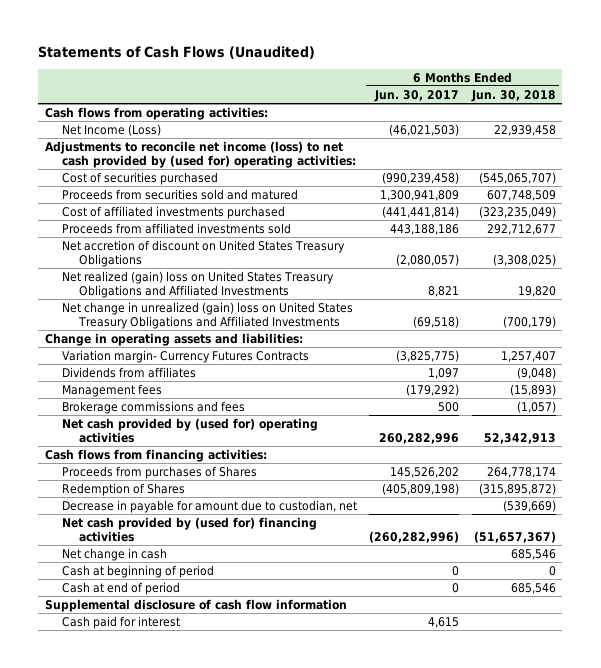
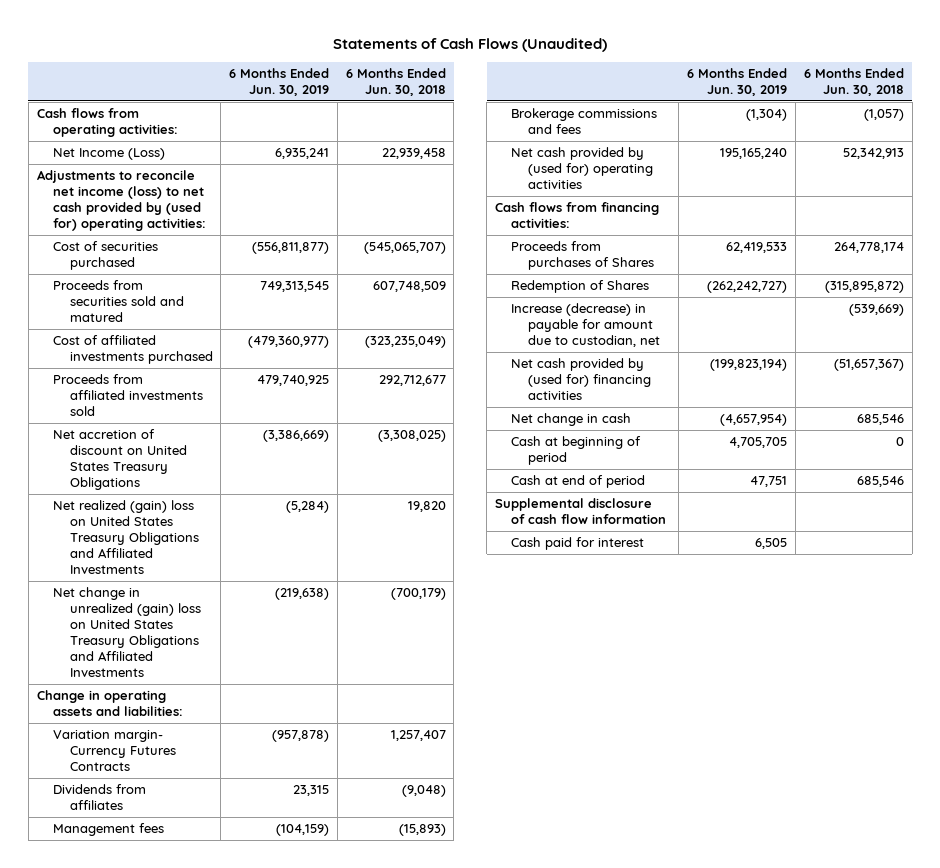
- | 6 Months Ended Jun. 30, 2017 | 6 Months Ended Jun. 30, 2018
+ | 6 Months Ended Jun. 30, 2019 | 6 Months Ended Jun. 30, 2018
- Decrease in payable for amount due to custodian, net | | (539,669)
+ Increase (decrease) in payable for amount due to custodian, net | | (539,669)

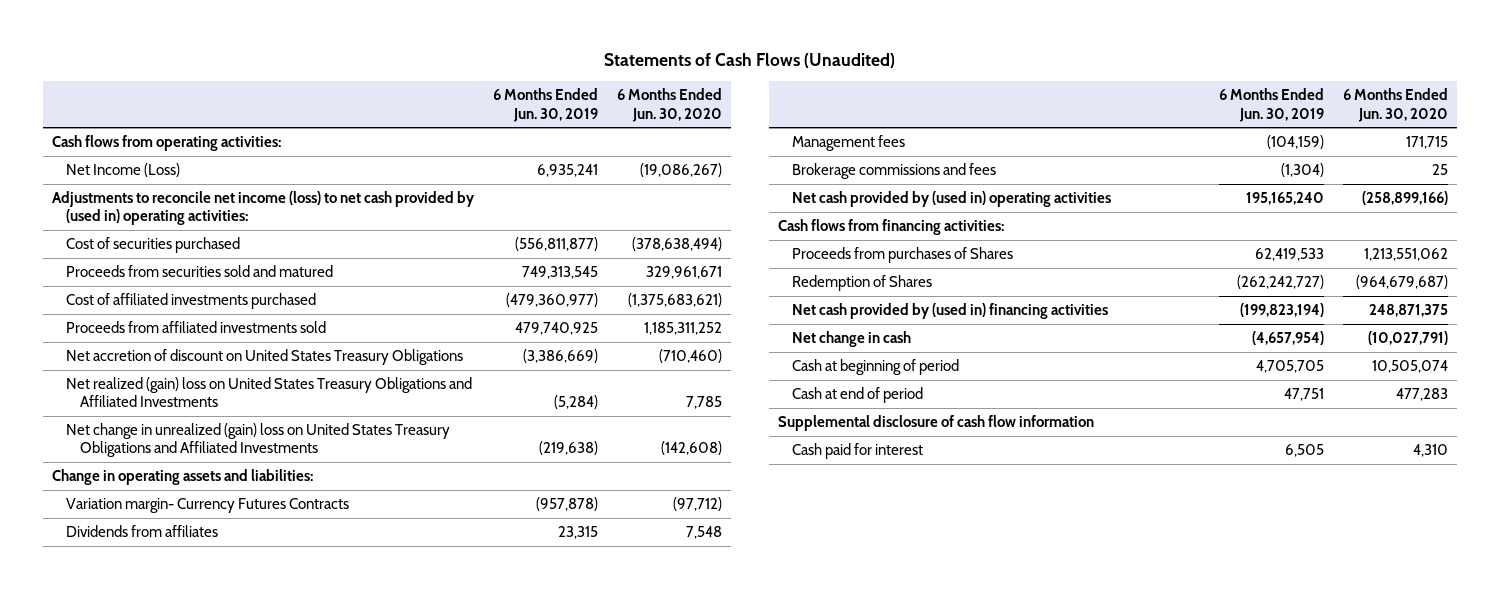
- | 6 Months Ended Jun. 30, 2019 | 6 Months Ended Jun. 30, 2018
+ | 6 Months Ended Jun. 30, 2019 | 6 Months Ended Jun. 30, 2020
- Adjustments to reconcile net income (loss) to net cash provided by (used for) operating activities:
+ Adjustments to reconcile net income (loss) to net cash provided by (used in) operating activities:
- Net cash provided by (used for) operating activities | 195,165,240 | 52,342,913
+ Net cash provided by (used in) operating activities | 195,165,240 | (258,899,166)
- Increase (decrease) in payable for amount due to custodian, net | | (539,669)
- Net cash provided by (used for) financing activities | (199,823,194) | (51,657,367)
+ Net cash provided by (used in) financing activities | (199,823,194) | 248,871,375

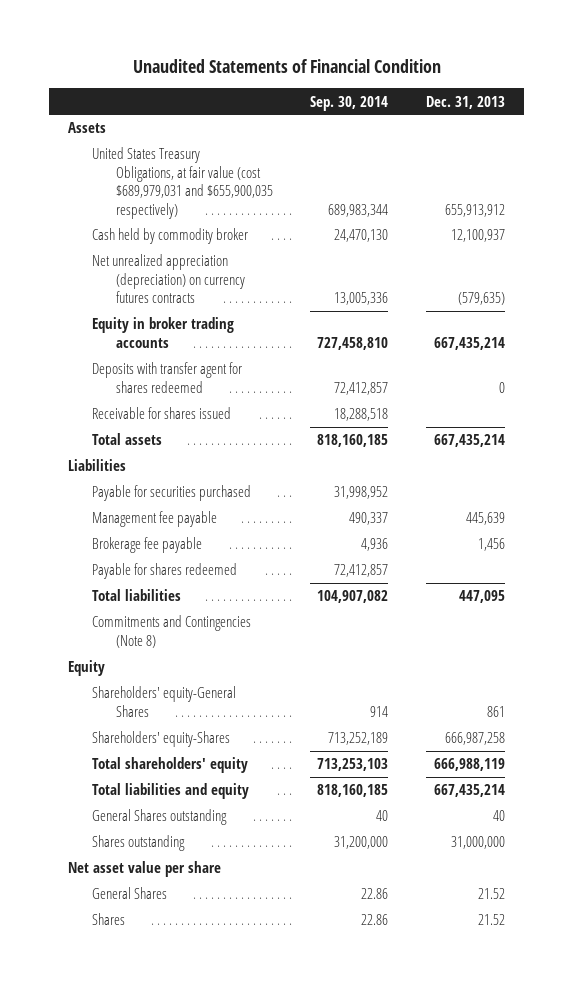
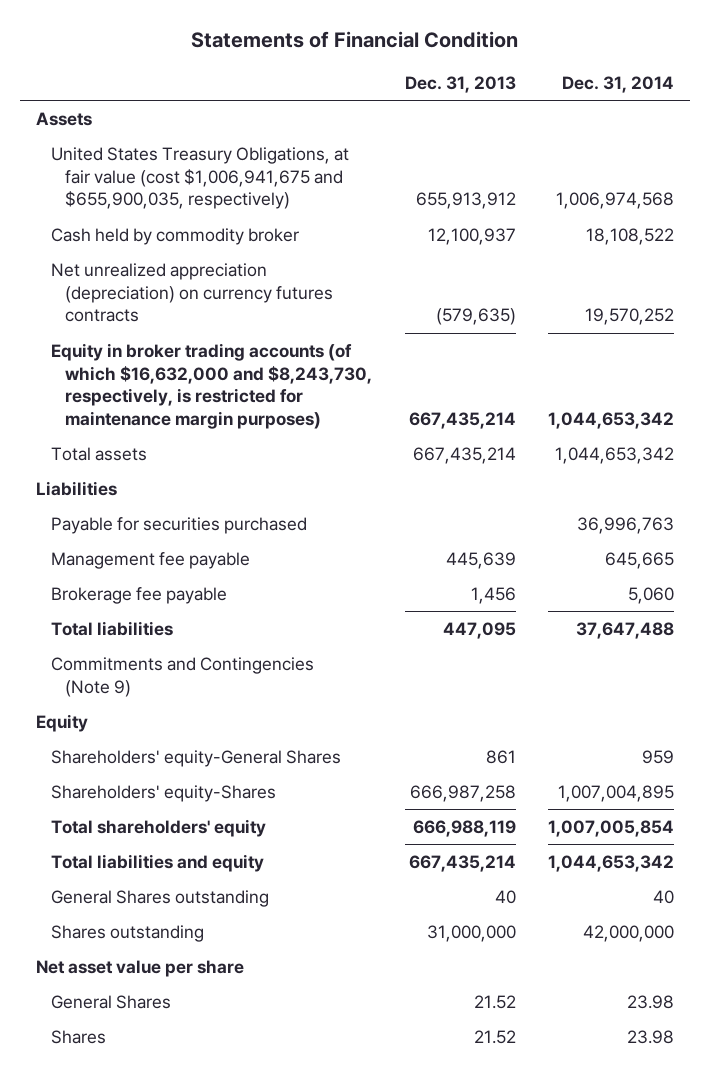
- Unaudited Statements of Financial Condition
+ Statements of Financial Condition
- | Sep. 30, 2014 | Dec. 31, 2013
+ | Dec. 31, 2013 | Dec. 31, 2014
- United States Treasury Obligations, at fair value (cost $689,979,031 and $655,900,035 respectively) | 689,983,344 | 655,913,912
+ United States Treasury Obligations, at fair value (cost $1,006,941,675 and $655,900,035, respectively) | 655,913,912 | 1,006,974,568
- Equity in broker trading accounts | 727,458,810 | 667,435,214
- Deposits with transfer agent for shares redeemed | 72,412,857 | 0
- Receivable for shares issued | 18,288,518 |
+ Equity in broker trading accounts (of which $16,632,000 and $8,243,730, respectively, is restricted for maintenance margin purposes) | 667,435,214 | 1,044,653,342
- Payable for shares redeemed | 72,412,857 |
- Commitments and Contingencies (Note 8)
+ Commitments and Contingencies (Note 9)

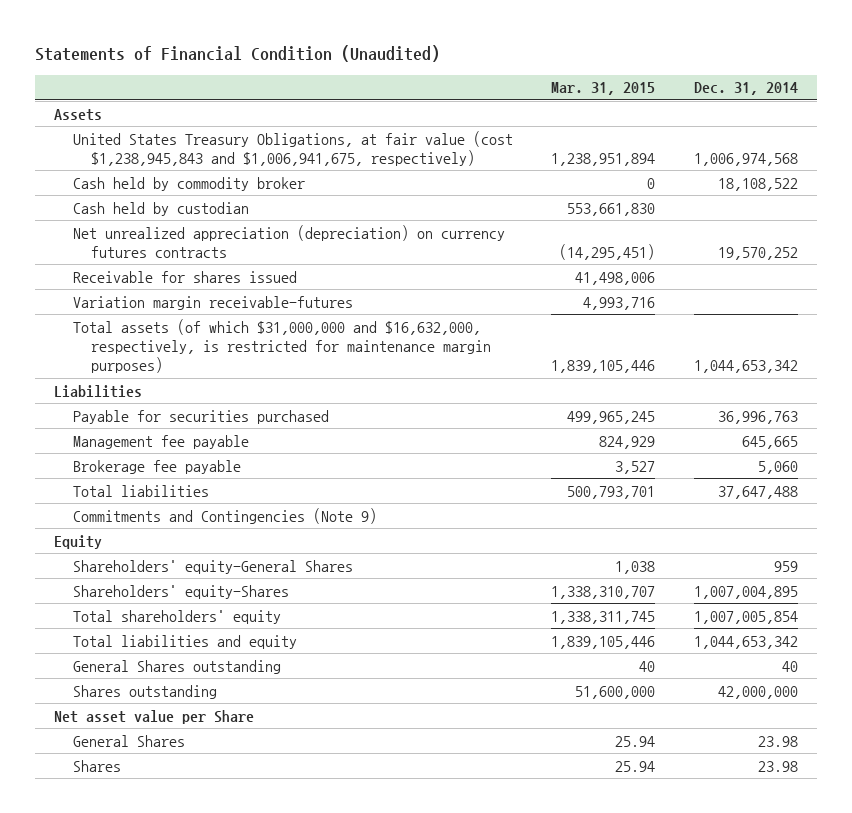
- Statements of Financial Condition
+ Statements of Financial Condition (Unaudited)
- | Dec. 31, 2013 | Dec. 31, 2014
+ | Mar. 31, 2015 | Dec. 31, 2014
- United States Treasury Obligations, at fair value (cost $1,006,941,675 and $655,900,035, respectively) | 655,913,912 | 1,006,974,568
+ United States Treasury Obligations, at fair value (cost $1,238,945,843 and $1,006,941,675, respectively) | 1,238,951,894 | 1,006,974,568
+ Cash held by custodian | 553,661,830 |
- Equity in broker trading accounts (of which $16,632,000 and $8,243,730, respectively, is restricted for maintenance margin purposes) | 667,435,214 | 1,044,653,342
- Total assets | 667,435,214 | 1,044,653,342
+ Receivable for shares issued | 41,498,006 |
+ Variation margin receivable-futures | 4,993,716 |
+ Total assets (of which $31,000,000 and $16,632,000, respectively, is restricted for maintenance margin purposes) | 1,839,105,446 | 1,044,653,342
- Net asset value per share
+ Net asset value per Share

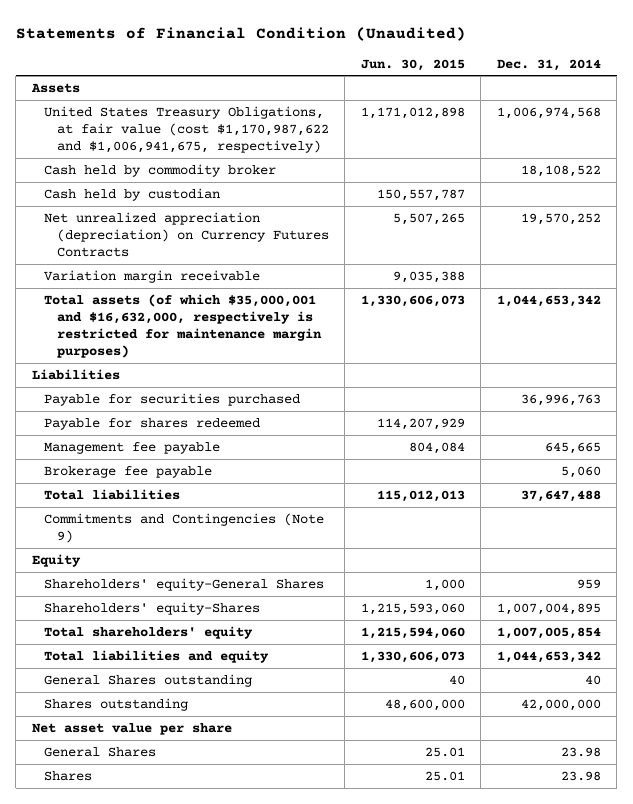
- | Mar. 31, 2015 | Dec. 31, 2014
+ | Jun. 30, 2015 | Dec. 31, 2014
- United States Treasury Obligations, at fair value (cost $1,238,945,843 and $1,006,941,675, respectively) | 1,238,951,894 | 1,006,974,568
+ United States Treasury Obligations, at fair value (cost $1,170,987,622 and $1,006,941,675, respectively) | 1,171,012,898 | 1,006,974,568
- Net unrealized appreciation (depreciation) on currency futures contracts | (14,295,451) | 19,570,252
- Receivable for shares issued | 41,498,006 |
- Variation margin receivable-futures | 4,993,716 |
- Total assets (of which $31,000,000 and $16,632,000, respectively, is restricted for maintenance margin purposes) | 1,839,105,446 | 1,044,653,342
+ Net unrealized appreciation (depreciation) on Currency Futures Contracts | 5,507,265 | 19,570,252
+ Variation margin receivable | 9,035,388 |
+ Total assets (of which $35,000,001 and $16,632,000, respectively is restricted for maintenance margin purposes) | 1,330,606,073 | 1,044,653,342
+ Payable for shares redeemed | 114,207,929 |
- Net asset value per Share
+ Net asset value per share

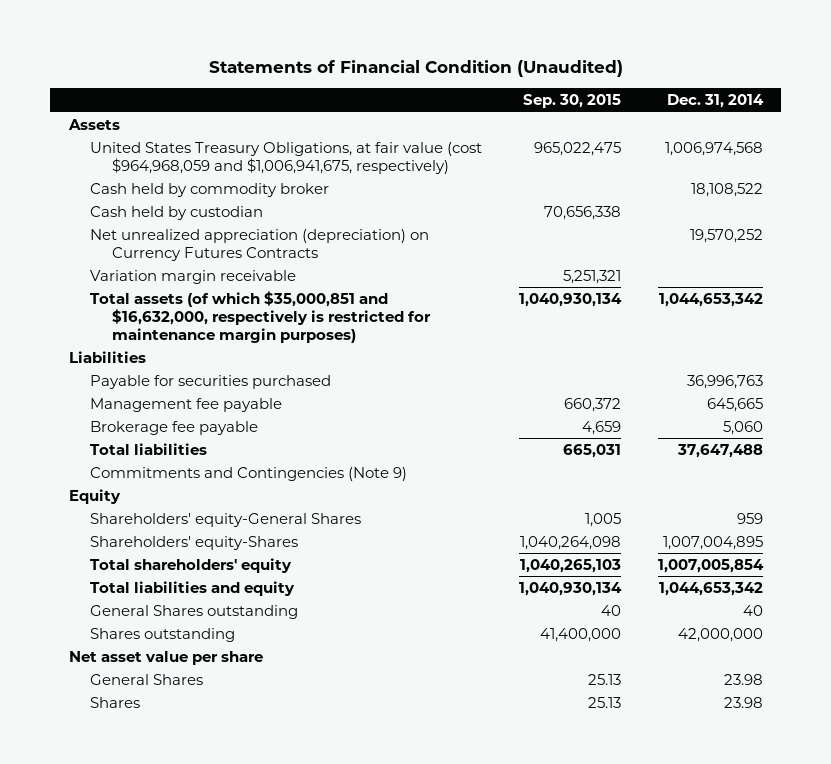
- | Jun. 30, 2015 | Dec. 31, 2014
+ | Sep. 30, 2015 | Dec. 31, 2014
- United States Treasury Obligations, at fair value (cost $1,170,987,622 and $1,006,941,675, respectively) | 1,171,012,898 | 1,006,974,568
+ United States Treasury Obligations, at fair value (cost $964,968,059 and $1,006,941,675, respectively) | 965,022,475 | 1,006,974,568
- Total assets (of which $35,000,001 and $16,632,000, respectively is restricted for maintenance margin purposes) | 1,330,606,073 | 1,044,653,342
+ Total assets (of which $35,000,851 and $16,632,000, respectively is restricted for maintenance margin purposes) | 1,040,930,134 | 1,044,653,342
- Payable for shares redeemed | 114,207,929 |

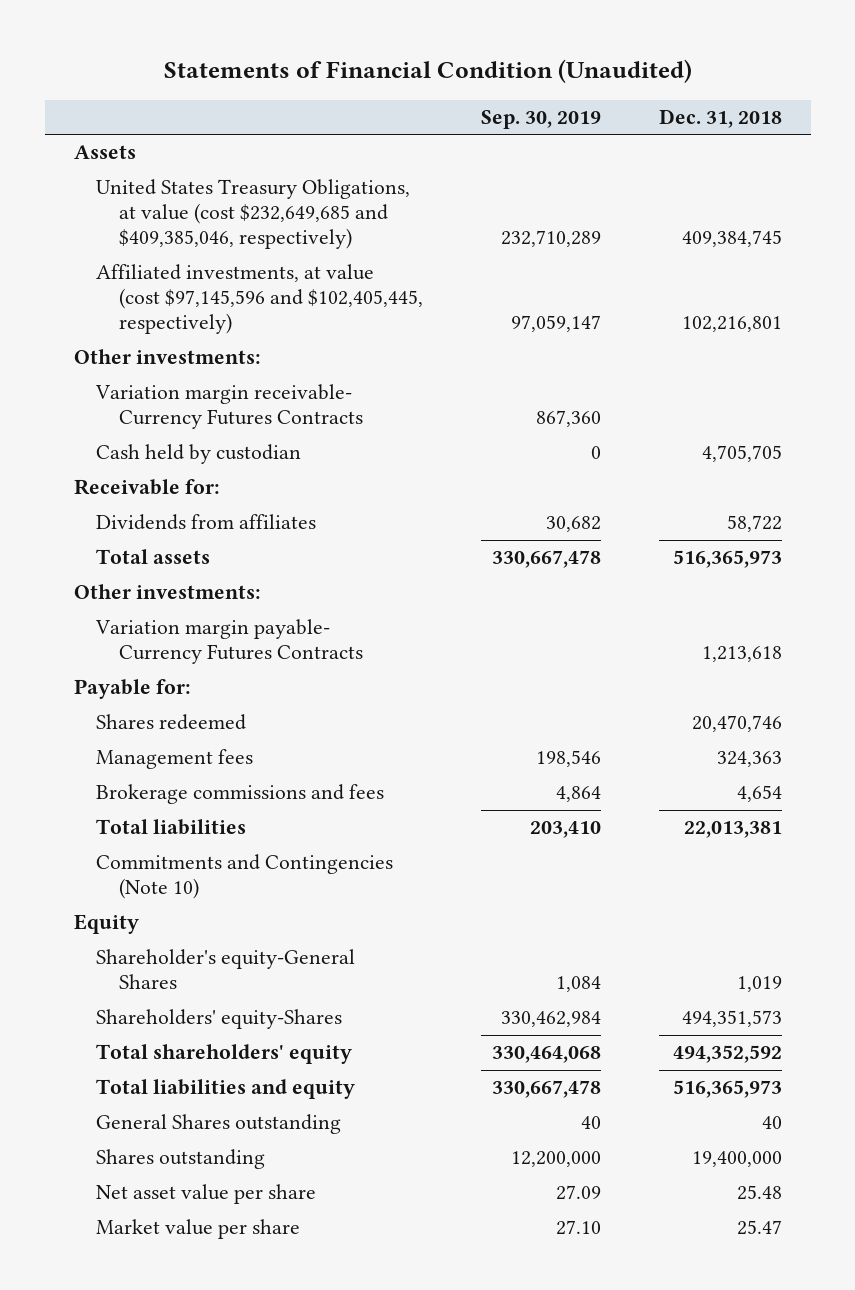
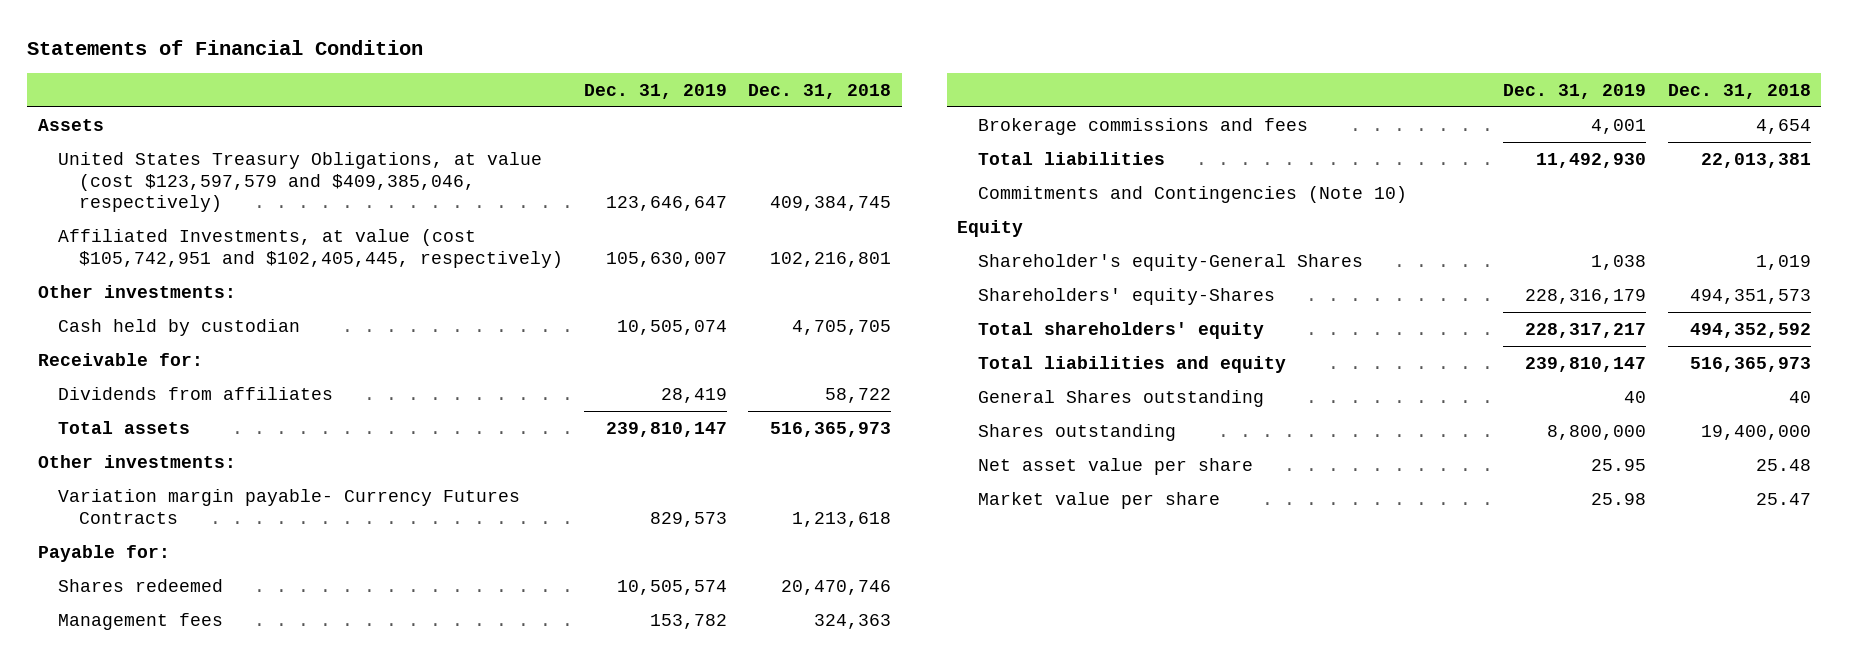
- Statements of Financial Condition (Unaudited)
+ Statements of Financial Condition
- | Sep. 30, 2019 | Dec. 31, 2018
+ | Dec. 31, 2019 | Dec. 31, 2018
- United States Treasury Obligations, at value (cost $232,649,685 and $409,385,046, respectively) | 232,710,289 | 409,384,745
- Affiliated investments, at value (cost $97,145,596 and $102,405,445, respectively) | 97,059,147 | 102,216,801
+ United States Treasury Obligations, at value (cost $123,597,579 and $409,385,046, respectively) | 123,646,647 | 409,384,745
+ Affiliated Investments, at value (cost $105,742,951 and $102,405,445, respectively) | 105,630,007 | 102,216,801
- Variation margin receivable- Currency Futures Contracts | 867,360 |

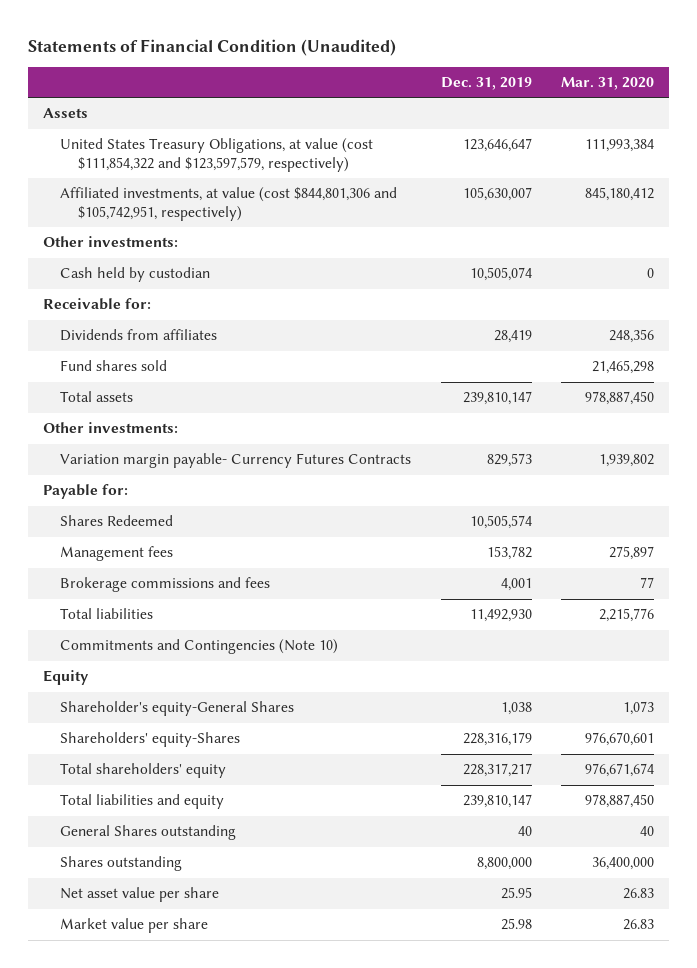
- Statements of Financial Condition
+ Statements of Financial Condition (Unaudited)
- | Dec. 31, 2019 | Dec. 31, 2018
+ | Dec. 31, 2019 | Mar. 31, 2020
- United States Treasury Obligations, at value (cost $123,597,579 and $409,385,046, respectively) | 123,646,647 | 409,384,745
- Affiliated Investments, at value (cost $105,742,951 and $102,405,445, respectively) | 105,630,007 | 102,216,801
+ United States Treasury Obligations, at value (cost $111,854,322 and $123,597,579, respectively) | 123,646,647 | 111,993,384
+ Affiliated investments, at value (cost $844,801,306 and $105,742,951, respectively) | 105,630,007 | 845,180,412
+ Fund shares sold | | 21,465,298
- Shares redeemed | 10,505,574 | 20,470,746
+ Shares Redeemed | 10,505,574 |

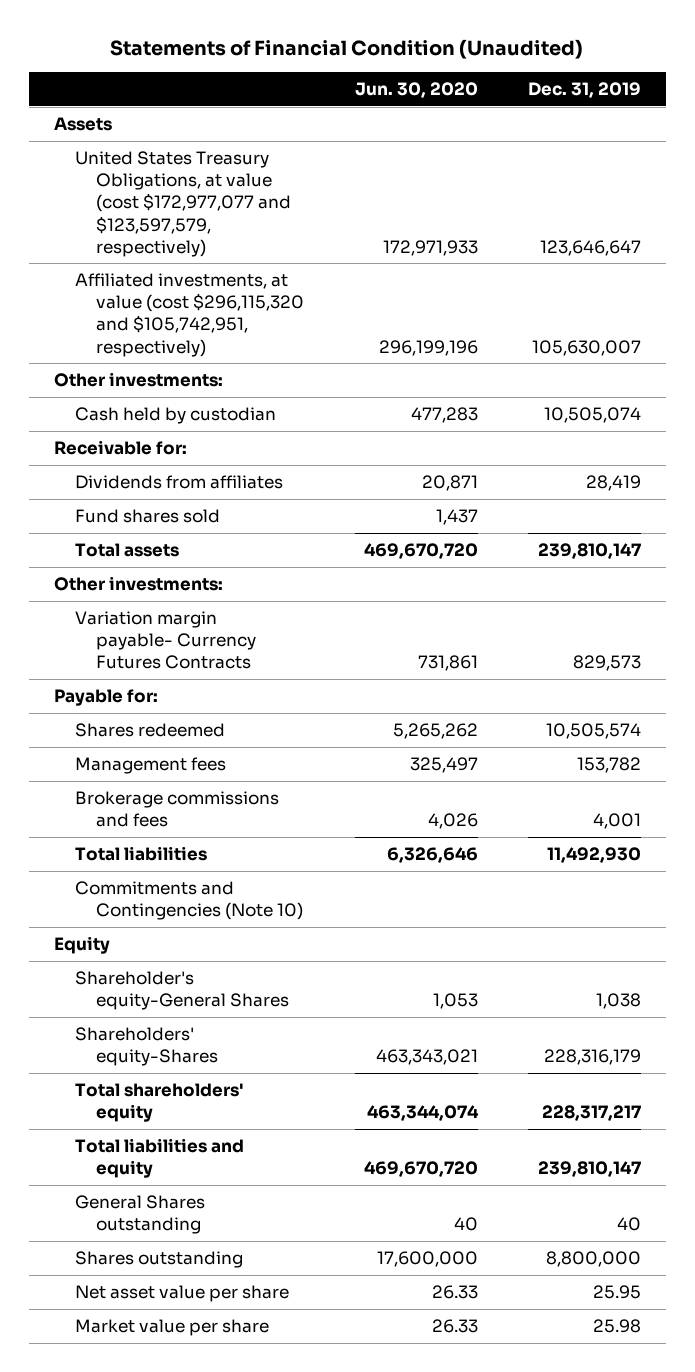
- | Dec. 31, 2019 | Mar. 31, 2020
+ | Jun. 30, 2020 | Dec. 31, 2019
- United States Treasury Obligations, at value (cost $111,854,322 and $123,597,579, respectively) | 123,646,647 | 111,993,384
- Affiliated investments, at value (cost $844,801,306 and $105,742,951, respectively) | 105,630,007 | 845,180,412
+ United States Treasury Obligations, at value (cost $172,977,077 and $123,597,579, respectively) | 172,971,933 | 123,646,647
+ Affiliated investments, at value (cost $296,115,320 and $105,742,951, respectively) | 296,199,196 | 105,630,007
- Shares Redeemed | 10,505,574 |
+ Shares redeemed | 5,265,262 | 10,505,574

